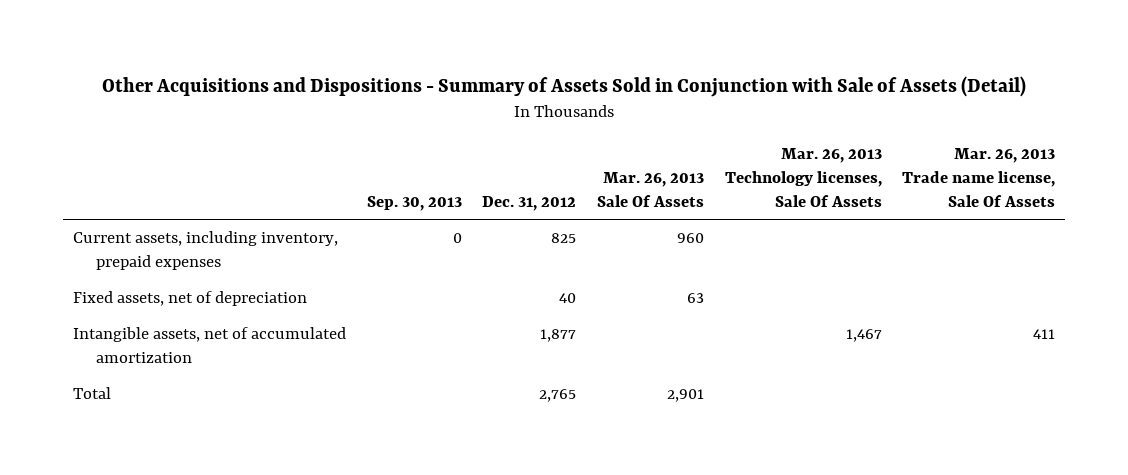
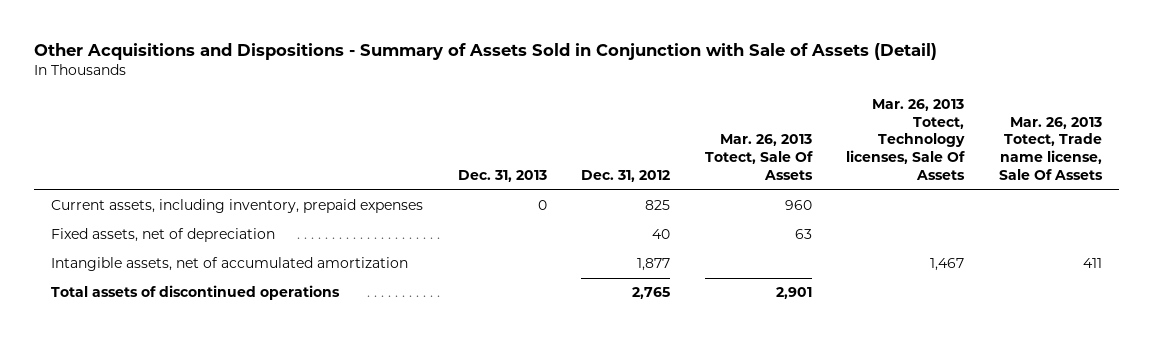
- | Sep. 30, 2013 | Dec. 31, 2012 | Mar. 26, 2013 Sale Of Assets | Mar. 26, 2013 Technology licenses, Sale Of Assets | Mar. 26, 2013 Trade name license, Sale Of Assets
+ | Dec. 31, 2013 | Dec. 31, 2012 | Mar. 26, 2013 Totect, Sale Of Assets | Mar. 26, 2013 Totect, Technology licenses, Sale Of Assets | Mar. 26, 2013 Totect, Trade name license, Sale Of Assets
- Total | | 2,765 | 2,901 | |
+ Total assets of discontinued operations | | 2,765 | 2,901 | |

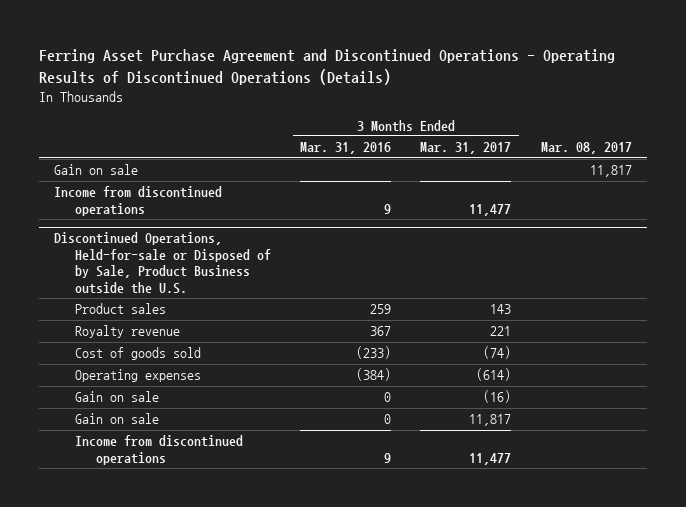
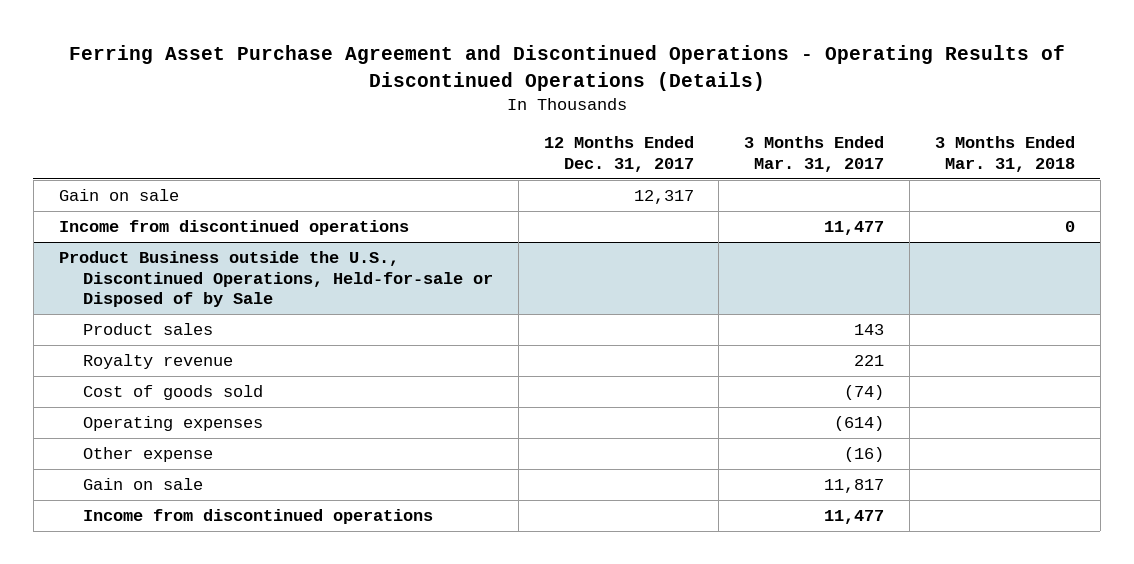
- | 3 Months Ended Mar. 31, 2016 | 3 Months Ended Mar. 31, 2017 | Mar. 08, 2017
+ | 12 Months Ended Dec. 31, 2017 | 3 Months Ended Mar. 31, 2017 | 3 Months Ended Mar. 31, 2018
- Discontinued Operations, Held-for-sale or Disposed of by Sale, Product Business outside the U.S.
+ Product Business outside the U.S., Discontinued Operations, Held-for-sale or Disposed of by Sale
- Gain on sale | 0 | (16) |
+ Other expense | | (16) |

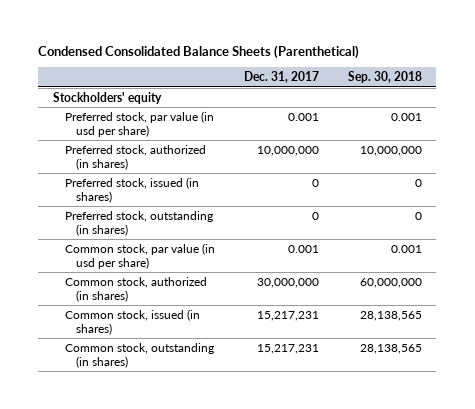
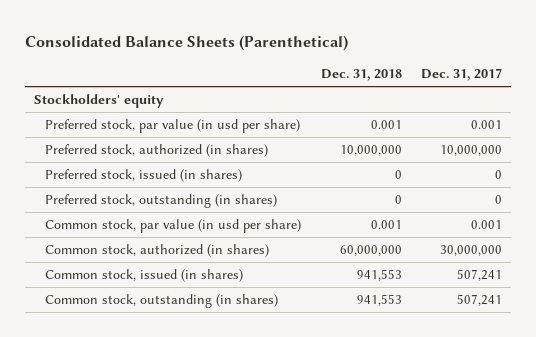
- Condensed Consolidated Balance Sheets (Parenthetical)
+ Consolidated Balance Sheets (Parenthetical)
- | Dec. 31, 2017 | Sep. 30, 2018
+ | Dec. 31, 2018 | Dec. 31, 2017
- Common stock, issued (in shares) | 15,217,231 | 28,138,565
- Common stock, outstanding (in shares) | 15,217,231 | 28,138,565
+ Common stock, issued (in shares) | 941,553 | 507,241
+ Common stock, outstanding (in shares) | 941,553 | 507,241

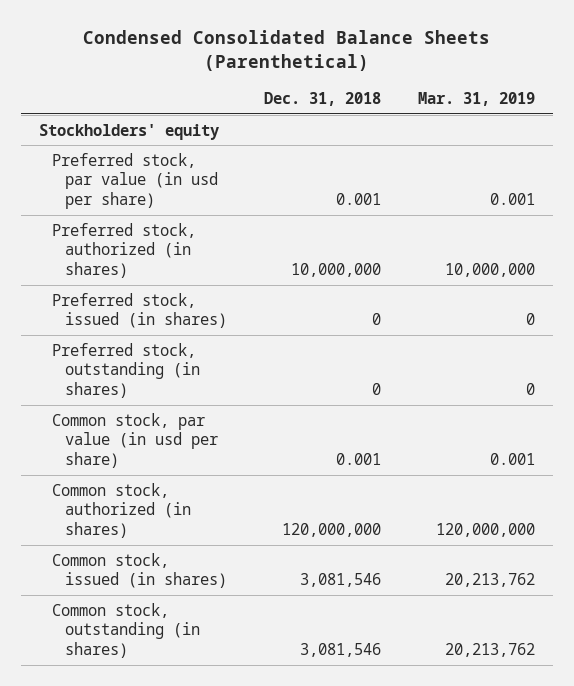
- Consolidated Balance Sheets (Parenthetical)
+ Condensed Consolidated Balance Sheets (Parenthetical)
- | Dec. 31, 2018 | Dec. 31, 2017
+ | Dec. 31, 2018 | Mar. 31, 2019
- Common stock, authorized (in shares) | 60,000,000 | 30,000,000
- Common stock, issued (in shares) | 941,553 | 507,241
- Common stock, outstanding (in shares) | 941,553 | 507,241
+ Common stock, authorized (in shares) | 120,000,000 | 120,000,000
+ Common stock, issued (in shares) | 3,081,546 | 20,213,762
+ Common stock, outstanding (in shares) | 3,081,546 | 20,213,762

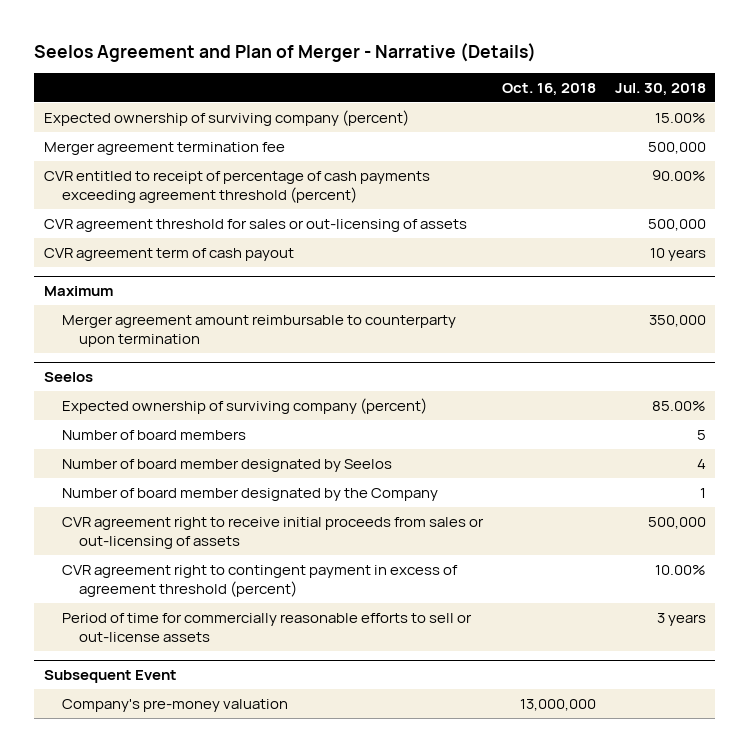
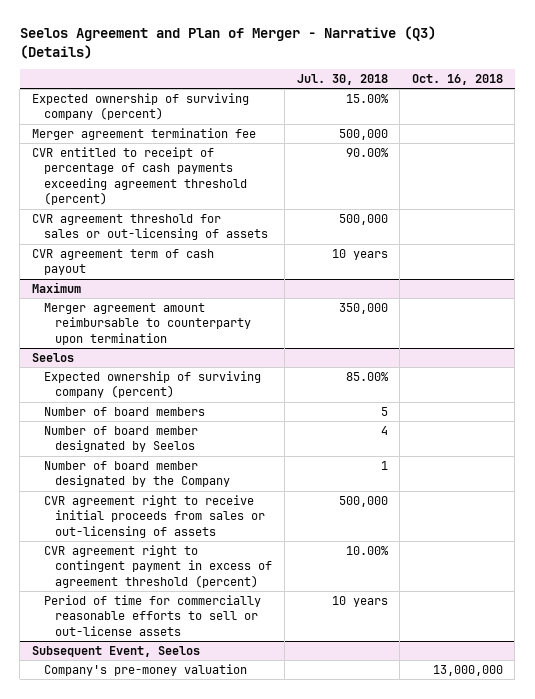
- Seelos Agreement and Plan of Merger - Narrative (Details)
+ Seelos Agreement and Plan of Merger - Narrative (Q3) (Details)
- | Oct. 16, 2018 | Jul. 30, 2018
+ | Jul. 30, 2018 | Oct. 16, 2018
@ Seelos
- Period of time for commercially reasonable efforts to sell or out-license assets | | 3 years
- Subsequent Event
@ Seelos
+ Period of time for commercially reasonable efforts to sell or out-license assets | 10 years |
+ Subsequent Event, Seelos

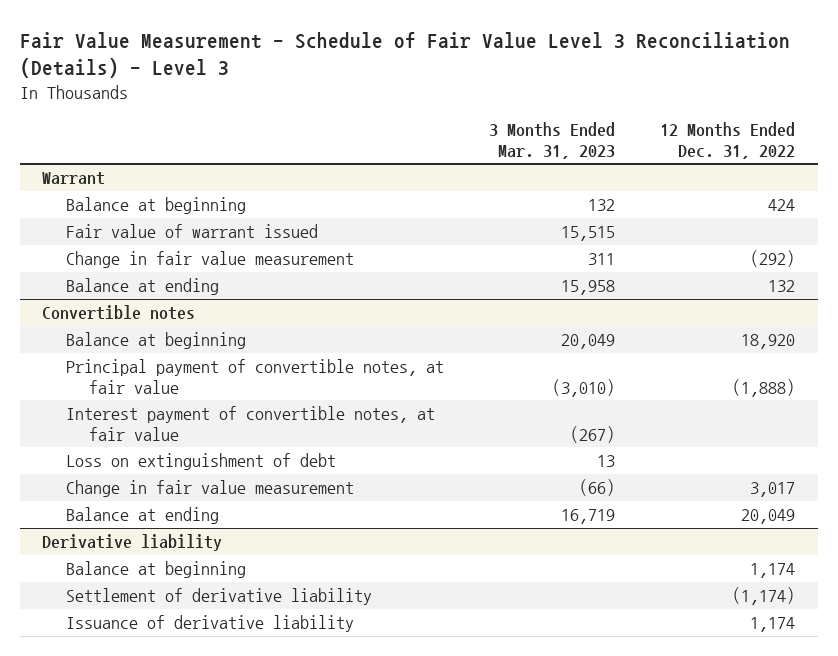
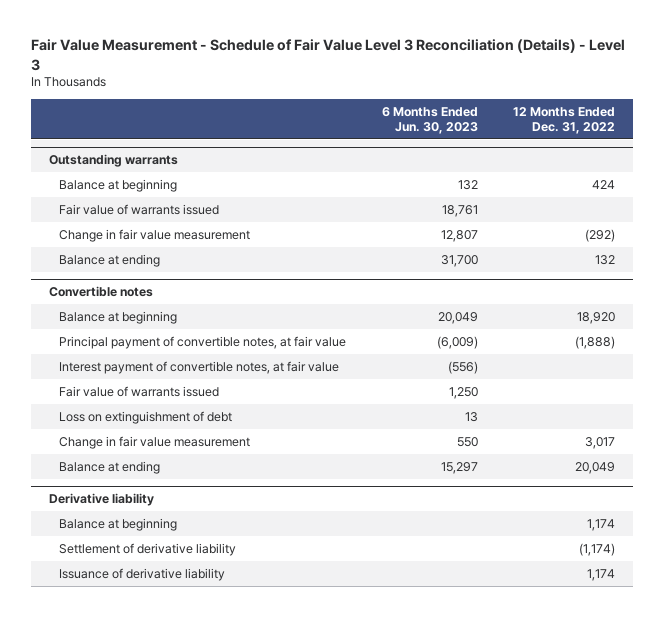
- | 3 Months Ended Mar. 31, 2023 | 12 Months Ended Dec. 31, 2022
+ | 6 Months Ended Jun. 30, 2023 | 12 Months Ended Dec. 31, 2022
- Warrant
+ Outstanding warrants
- Fair value of warrant issued | 15,515 |
+ Fair value of warrants issued | 18,761 |
@ Convertible notes
+ Fair value of warrants issued | 1,250 |

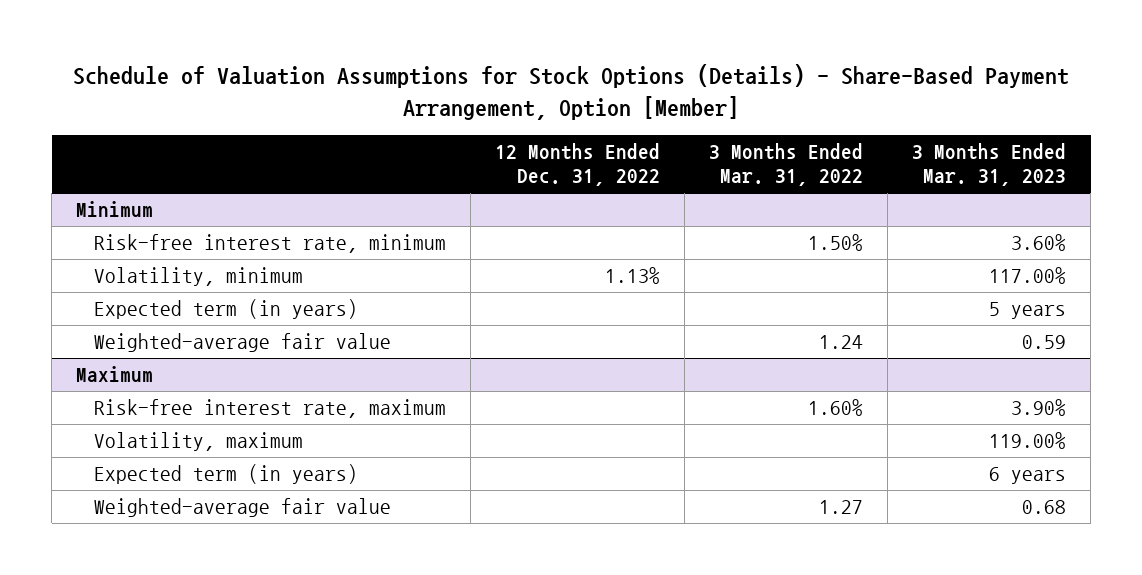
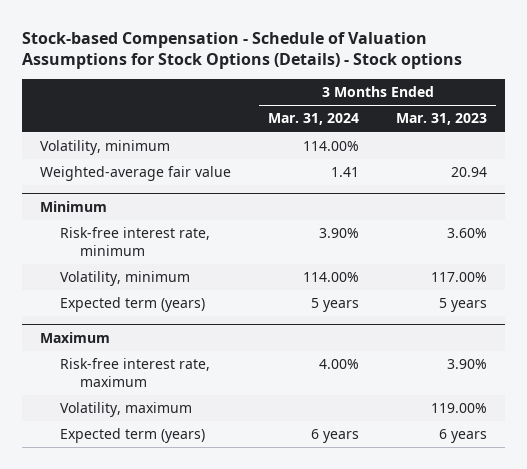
- Schedule of Valuation Assumptions for Stock Options (Details) - Share-Based Payment Arrangement, Option [Member]
+ Stock-based Compensation - Schedule of Valuation Assumptions for Stock Options (Details) - Stock options
- | 12 Months Ended Dec. 31, 2022 | 3 Months Ended Mar. 31, 2022 | 3 Months Ended Mar. 31, 2023
+ | 3 Months Ended Mar. 31, 2024 | 3 Months Ended Mar. 31, 2023
+ Volatility, minimum | 114.00% |
+ Weighted-average fair value | 1.41 | 20.94
@ Minimum
- Expected term (in years) | | | 5 years
- Weighted-average fair value | | 1.24 | 0.59
+ Expected term (years) | 5 years | 5 years
@ Maximum
- Expected term (in years) | | | 6 years
- Weighted-average fair value | | 1.27 | 0.68
+ Expected term (years) | 6 years | 6 years

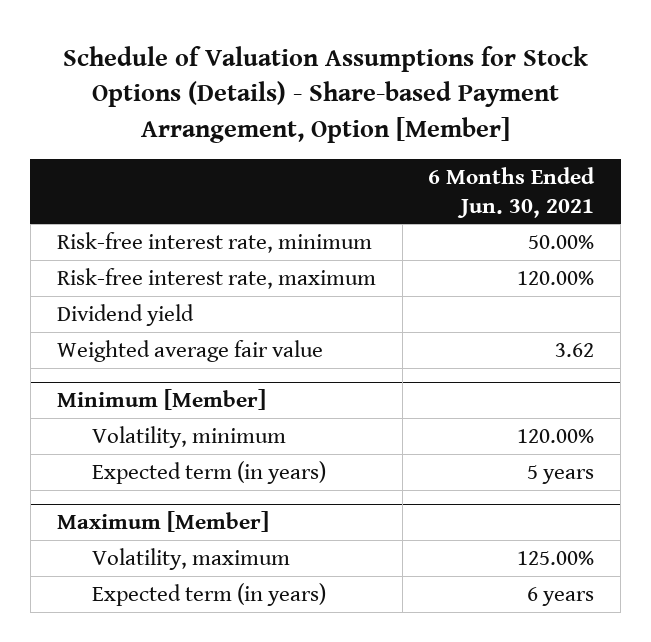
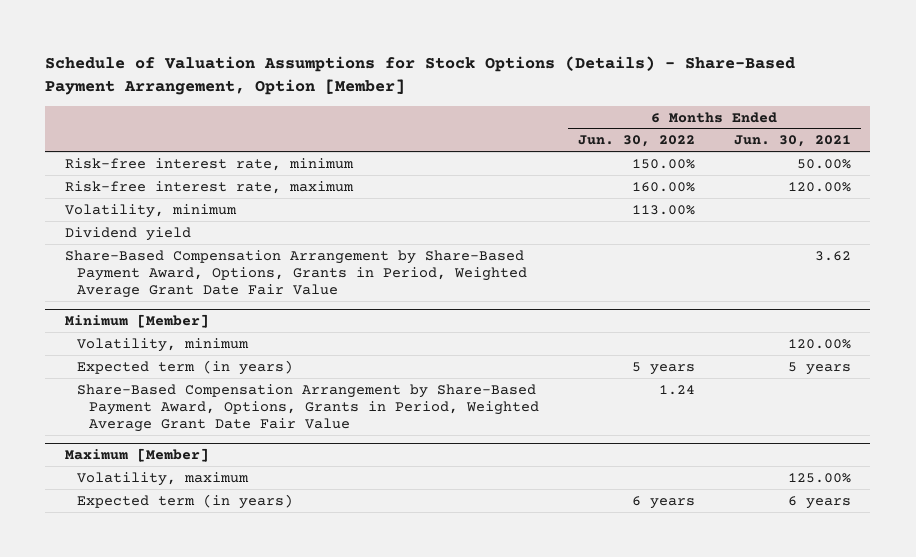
- Schedule of Valuation Assumptions for Stock Options (Details) - Share-based Payment Arrangement, Option [Member]
+ Schedule of Valuation Assumptions for Stock Options (Details) - Share-Based Payment Arrangement, Option [Member]
- | 6 Months Ended Jun. 30, 2021
+ | 6 Months Ended Jun. 30, 2022 | 6 Months Ended Jun. 30, 2021
+ Volatility, minimum | 113.00% |
- Weighted average fair value | 3.62
+ Share-Based Compensation Arrangement by Share-Based Payment Award, Options, Grants in Period, Weighted Average Grant Date Fair Value | | 3.62
@ Minimum [Member]
+ Share-Based Compensation Arrangement by Share-Based Payment Award, Options, Grants in Period, Weighted Average Grant Date Fair Value | 1.24 |

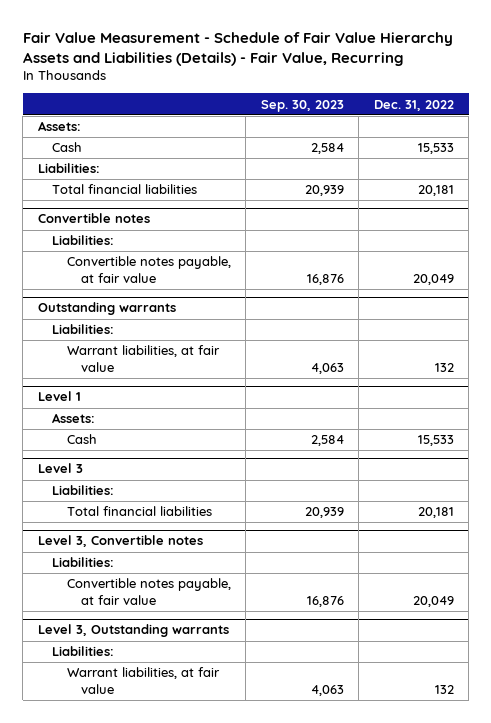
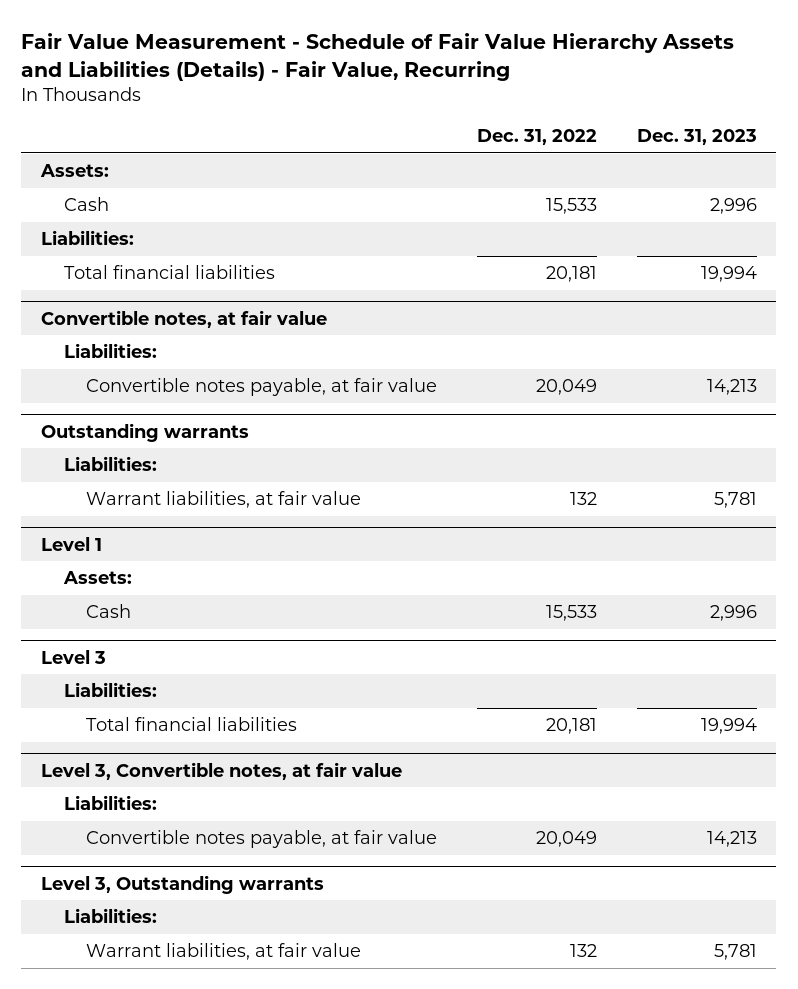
- | Sep. 30, 2023 | Dec. 31, 2022
+ | Dec. 31, 2022 | Dec. 31, 2023
- Convertible notes
+ Convertible notes, at fair value
- Level 3, Convertible notes
+ Level 3, Convertible notes, at fair value

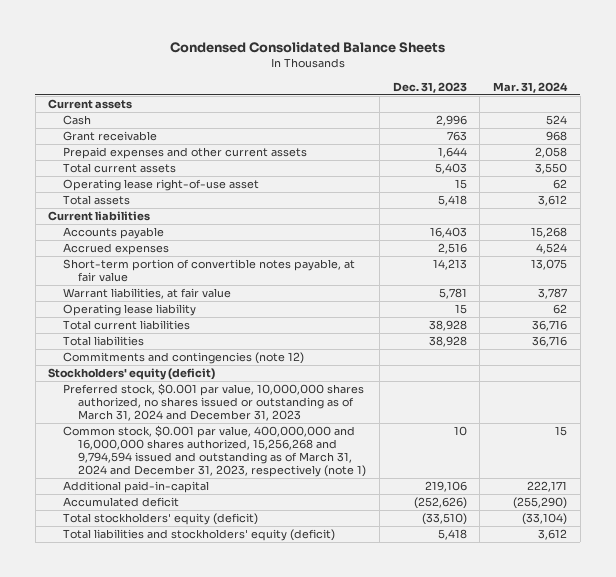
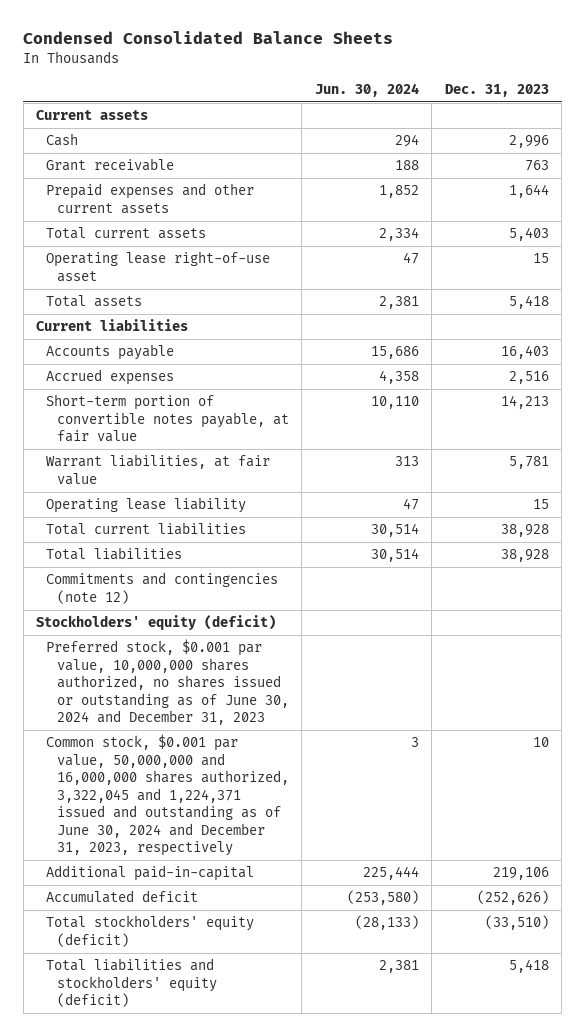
- | Dec. 31, 2023 | Mar. 31, 2024
+ | Jun. 30, 2024 | Dec. 31, 2023
- Preferred stock, $0.001 par value, 10,000,000 shares authorized, no shares issued or outstanding as of March 31, 2024 and December 31, 2023
- Common stock, $0.001 par value, 400,000,000 and 16,000,000 shares authorized, 15,256,268 and 9,794,594 issued and outstanding as of March 31, 2024 and December 31, 2023, respectively (note 1) | 10 | 15
+ Preferred stock, $0.001 par value, 10,000,000 shares authorized, no shares issued or outstanding as of June 30, 2024 and December 31, 2023
+ Common stock, $0.001 par value, 50,000,000 and 16,000,000 shares authorized, 3,322,045 and 1,224,371 issued and outstanding as of June 30, 2024 and December 31, 2023, respectively | 3 | 10

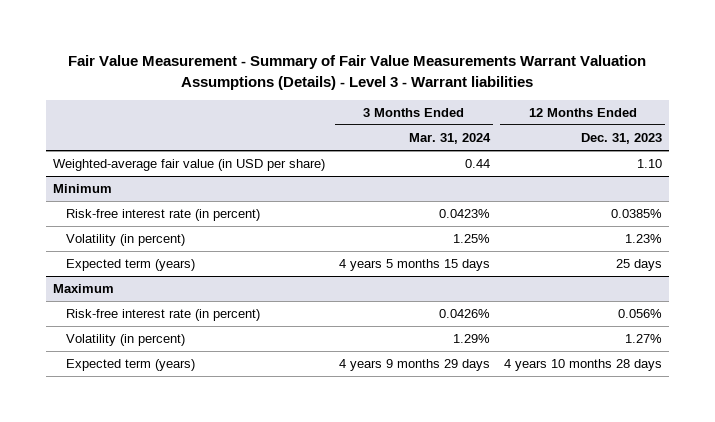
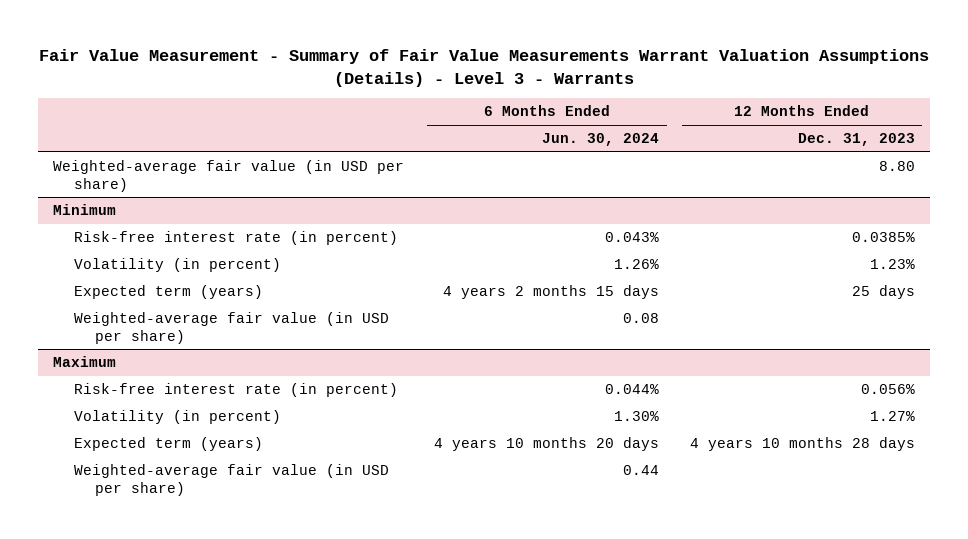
- Fair Value Measurement - Summary of Fair Value Measurements Warrant Valuation Assumptions (Details) - Level 3 - Warrant liabilities
+ Fair Value Measurement - Summary of Fair Value Measurements Warrant Valuation Assumptions (Details) - Level 3 - Warrants
- | 3 Months Ended Mar. 31, 2024 | 12 Months Ended Dec. 31, 2023
+ | 6 Months Ended Jun. 30, 2024 | 12 Months Ended Dec. 31, 2023
- Weighted-average fair value (in USD per share) | 0.44 | 1.10
+ Weighted-average fair value (in USD per share) | | 8.80
@ Minimum
+ Weighted-average fair value (in USD per share) | 0.08 |
@ Maximum
+ Weighted-average fair value (in USD per share) | 0.44 |

